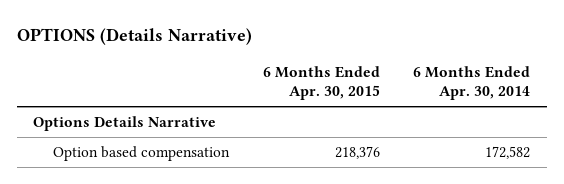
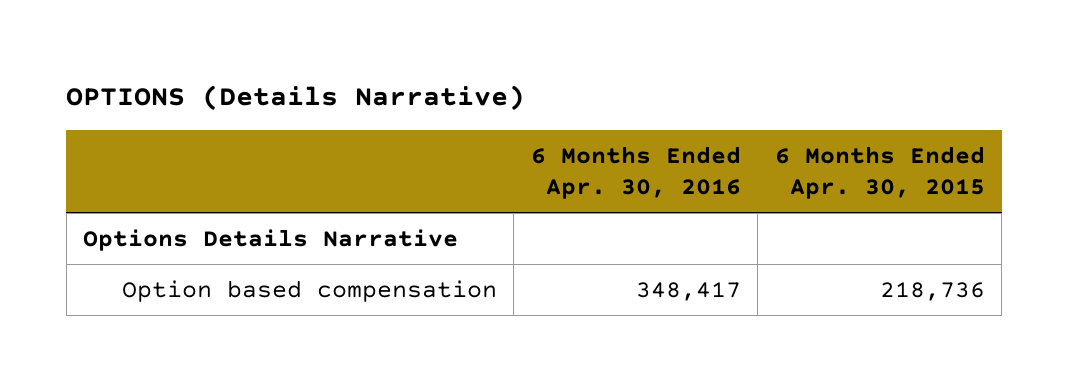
- | 6 Months Ended Apr. 30, 2015 | 6 Months Ended Apr. 30, 2014
+ | 6 Months Ended Apr. 30, 2016 | 6 Months Ended Apr. 30, 2015
- Option based compensation | 218,376 | 172,582
+ Option based compensation | 348,417 | 218,736

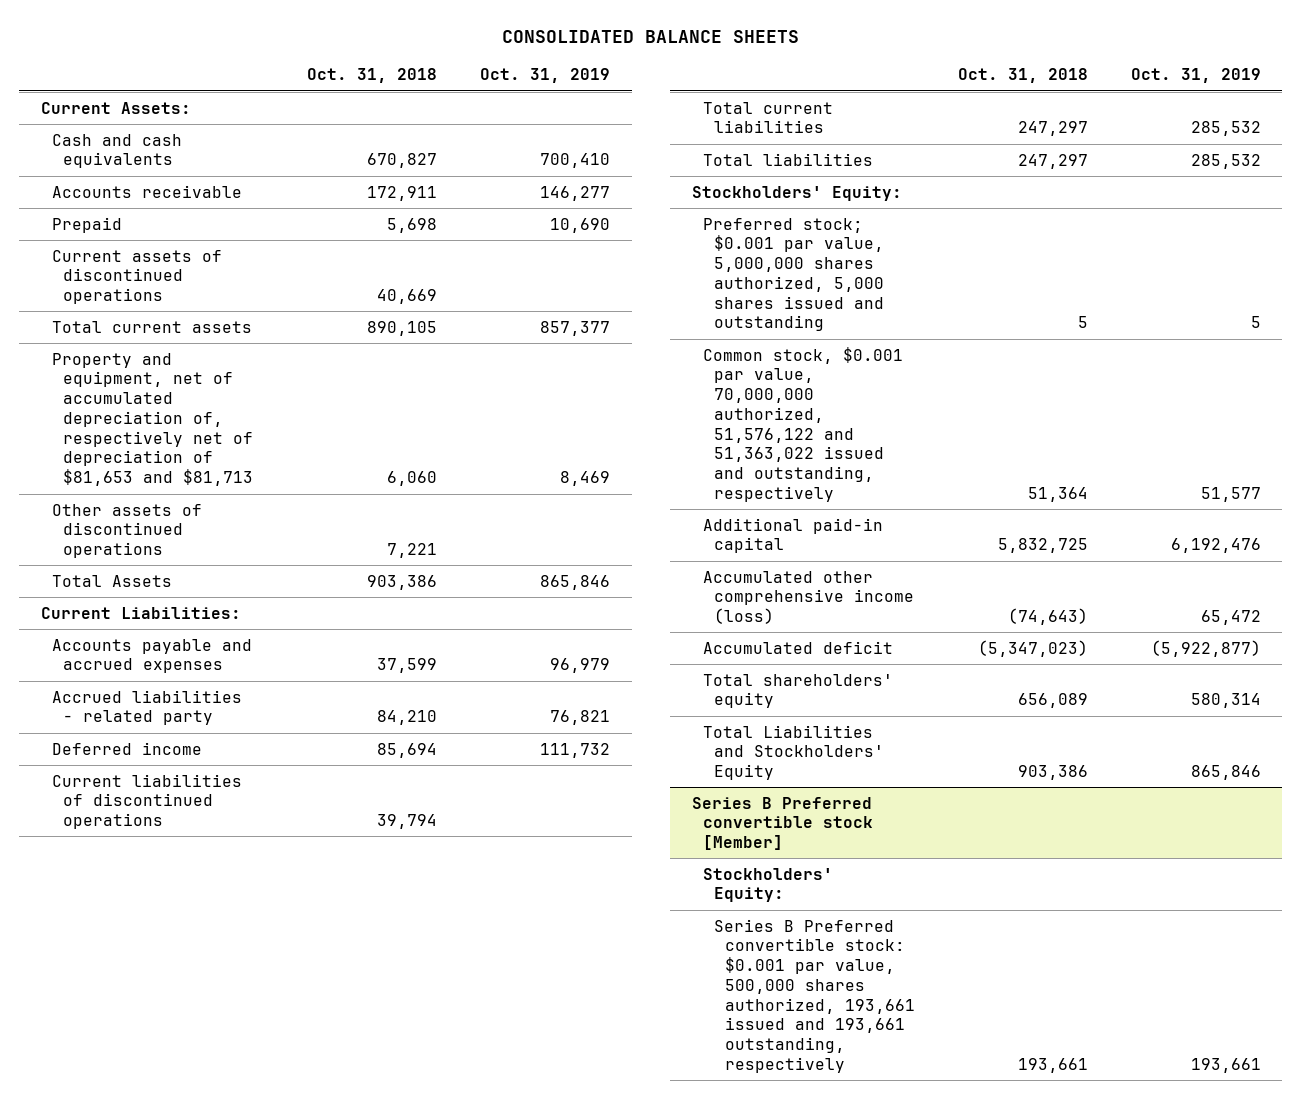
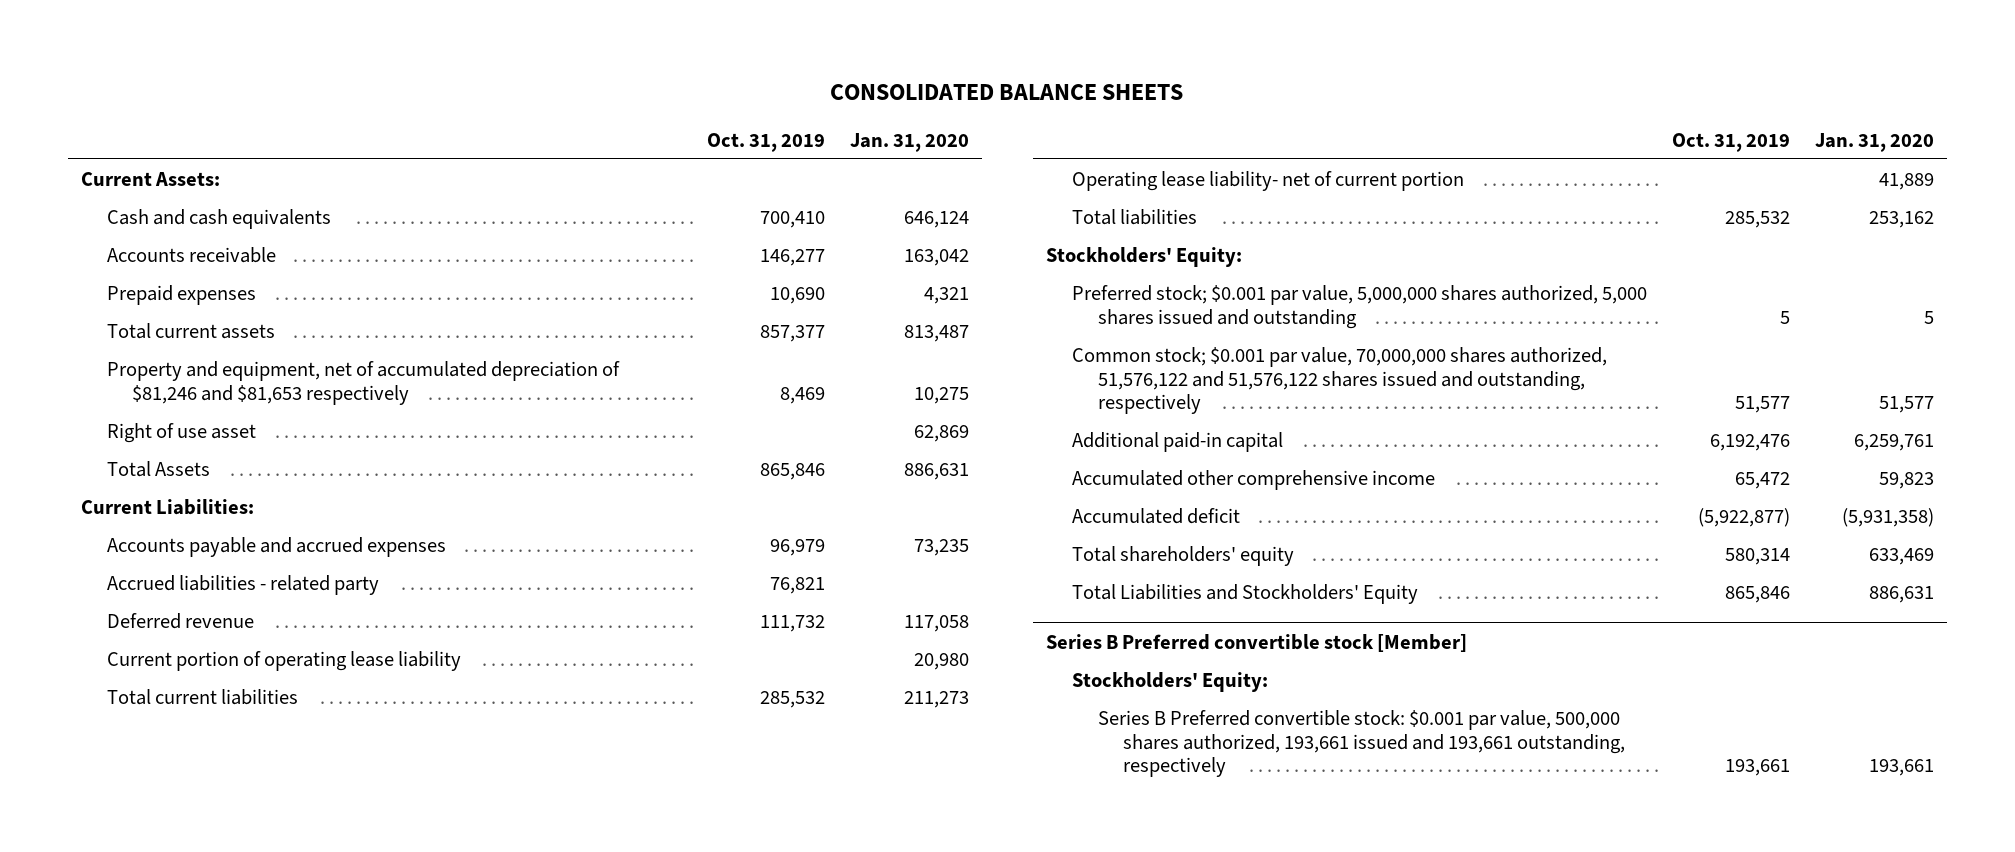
- | Oct. 31, 2018 | Oct. 31, 2019
+ | Oct. 31, 2019 | Jan. 31, 2020
- Prepaid | 5,698 | 10,690
- Current assets of discontinued operations | 40,669 |
+ Prepaid expenses | 10,690 | 4,321
- Property and equipment, net of accumulated depreciation of, respectively net of depreciation of $81,653 and $81,713 | 6,060 | 8,469
- Other assets of discontinued operations | 7,221 |
+ Property and equipment, net of accumulated depreciation of $81,246 and $81,653 respectively | 8,469 | 10,275
+ Right of use asset | | 62,869
- Deferred income | 85,694 | 111,732
- Current liabilities of discontinued operations | 39,794 |
+ Deferred revenue | 111,732 | 117,058
+ Current portion of operating lease liability | | 20,980
+ Operating lease liability- net of current portion | | 41,889
- Common stock, $0.001 par value, 70,000,000 authorized, 51,576,122 and 51,363,022 issued and outstanding, respectively | 51,364 | 51,577
+ Common stock; $0.001 par value, 70,000,000 shares authorized, 51,576,122 and 51,576,122 shares issued and outstanding, respectively | 51,577 | 51,577
- Accumulated other comprehensive income (loss) | (74,643) | 65,472
+ Accumulated other comprehensive income | 65,472 | 59,823

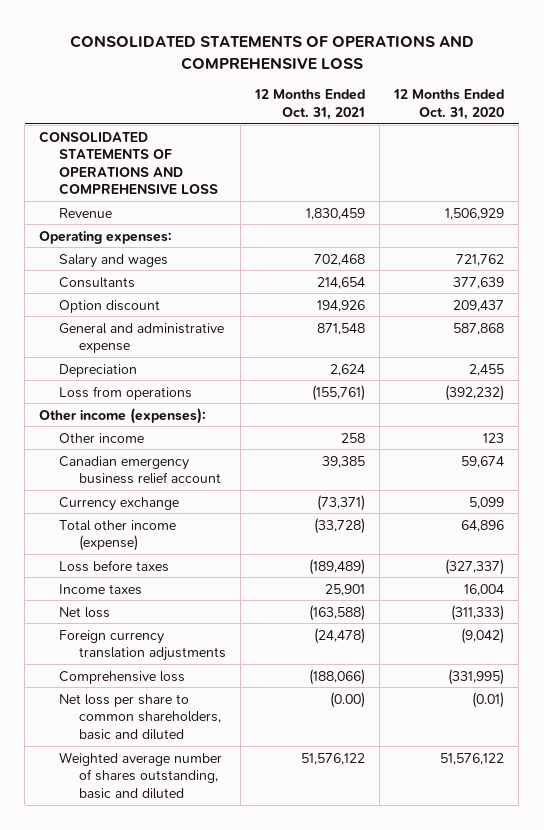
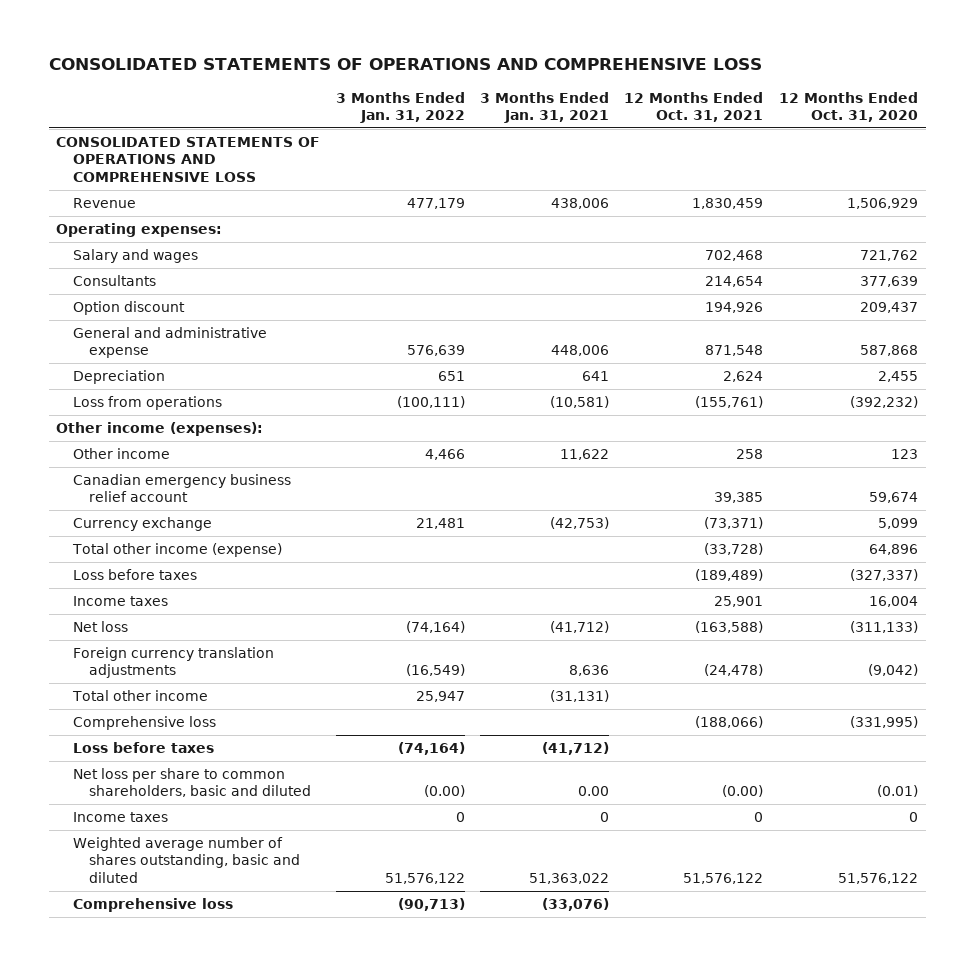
- | 12 Months Ended Oct. 31, 2021 | 12 Months Ended Oct. 31, 2020
+ | 3 Months Ended Jan. 31, 2022 | 3 Months Ended Jan. 31, 2021 | 12 Months Ended Oct. 31, 2021 | 12 Months Ended Oct. 31, 2020
- Net loss | (163,588) | (311,333)
+ Net loss | (74,164) | (41,712) | (163,588) | (311,133)
+ Total other income | 25,947 | (31,131) | |
+ Loss before taxes | (74,164) | (41,712) | |
+ Income taxes | 0 | 0 | 0 | 0
+ Comprehensive loss | (90,713) | (33,076) | |

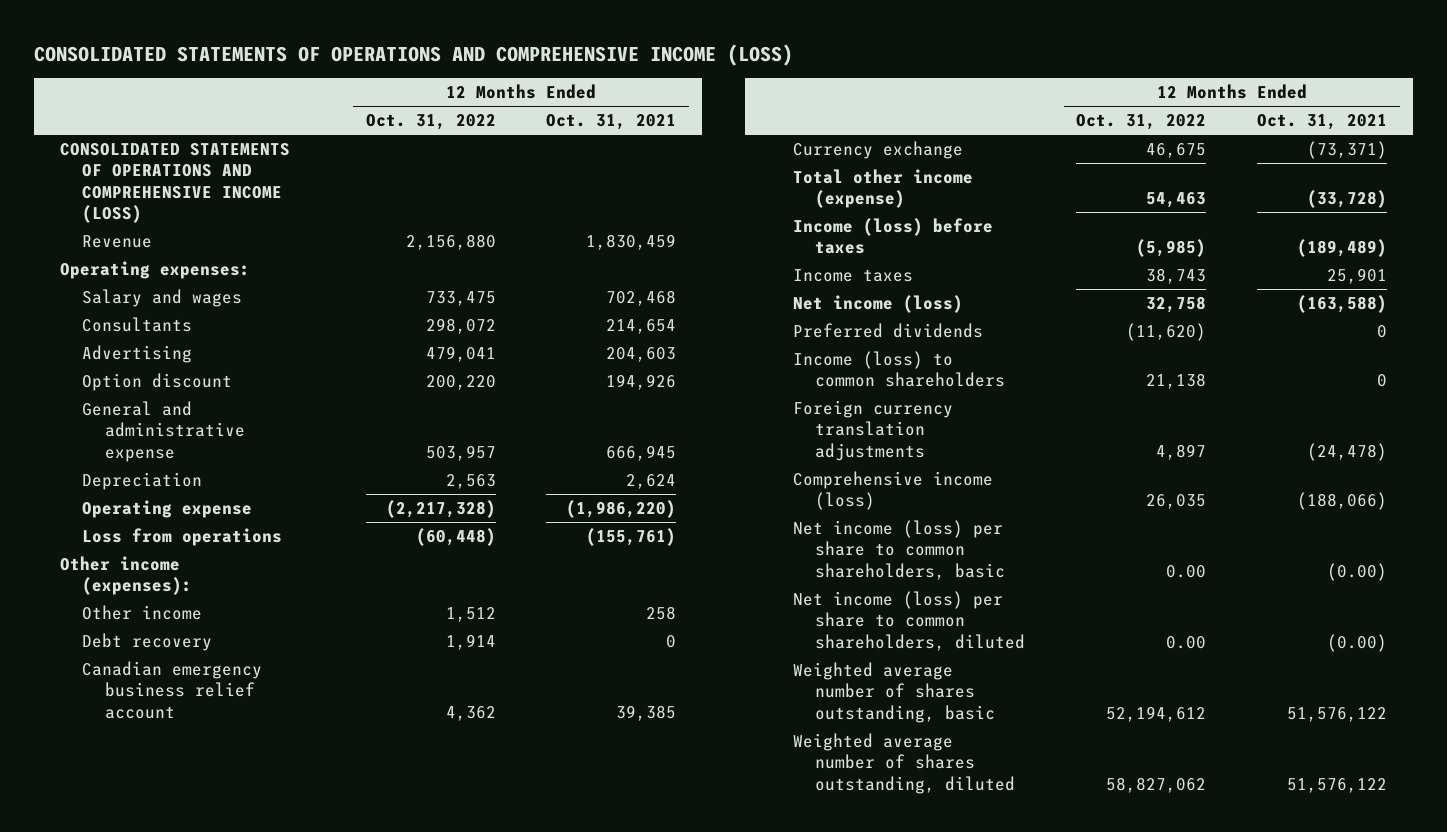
- CONSOLIDATED STATEMENTS OF OPERATIONS AND COMPREHENSIVE LOSS
+ CONSOLIDATED STATEMENTS OF OPERATIONS AND COMPREHENSIVE INCOME (LOSS)
- | 3 Months Ended Jan. 31, 2022 | 3 Months Ended Jan. 31, 2021 | 12 Months Ended Oct. 31, 2021 | 12 Months Ended Oct. 31, 2020
+ | 12 Months Ended Oct. 31, 2022 | 12 Months Ended Oct. 31, 2021
- CONSOLIDATED STATEMENTS OF OPERATIONS AND COMPREHENSIVE LOSS
+ CONSOLIDATED STATEMENTS OF OPERATIONS AND COMPREHENSIVE INCOME (LOSS)
+ Advertising | 479,041 | 204,603
- General and administrative expense | 576,639 | 448,006 | 871,548 | 587,868
+ General and administrative expense | 503,957 | 666,945
+ Operating expense | (2,217,328) | (1,986,220)
+ Debt recovery | 1,914 | 0
- Loss before taxes | | | (189,489) | (327,337)
+ Income (loss) before taxes | (5,985) | (189,489)
- Net loss | (74,164) | (41,712) | (163,588) | (311,133)
+ Net income (loss) | 32,758 | (163,588)
+ Preferred dividends | (11,620) | 0
+ Income (loss) to common shareholders | 21,138 | 0
- Total other income | 25,947 | (31,131) | |
- Comprehensive loss | | | (188,066) | (331,995)
- Loss before taxes | (74,164) | (41,712) | |
- Net loss per share to common shareholders, basic and diluted | (0.00) | 0.00 | (0.00) | (0.01)
- Income taxes | 0 | 0 | 0 | 0
- Weighted average number of shares outstanding, basic and diluted | 51,576,122 | 51,363,022 | 51,576,122 | 51,576,122
- Comprehensive loss | (90,713) | (33,076) | |
+ Comprehensive income (loss) | 26,035 | (188,066)
+ Net income (loss) per share to common shareholders, basic | 0.00 | (0.00)
+ Net income (loss) per share to common shareholders, diluted | 0.00 | (0.00)
+ Weighted average number of shares outstanding, basic | 52,194,612 | 51,576,122
+ Weighted average number of shares outstanding, diluted | 58,827,062 | 51,576,122

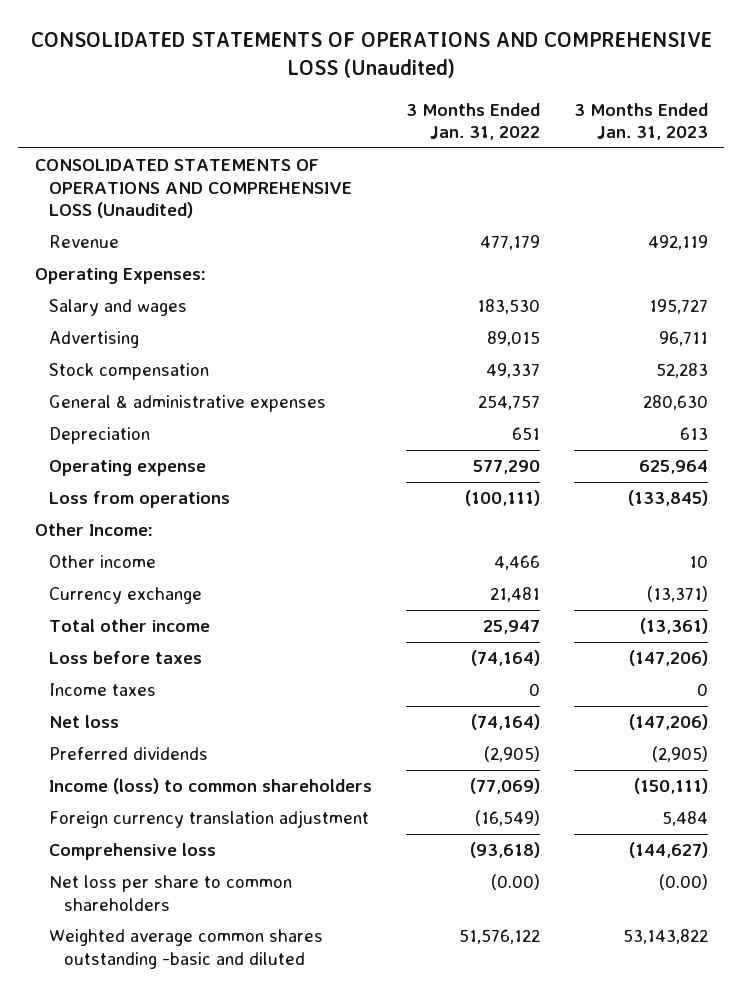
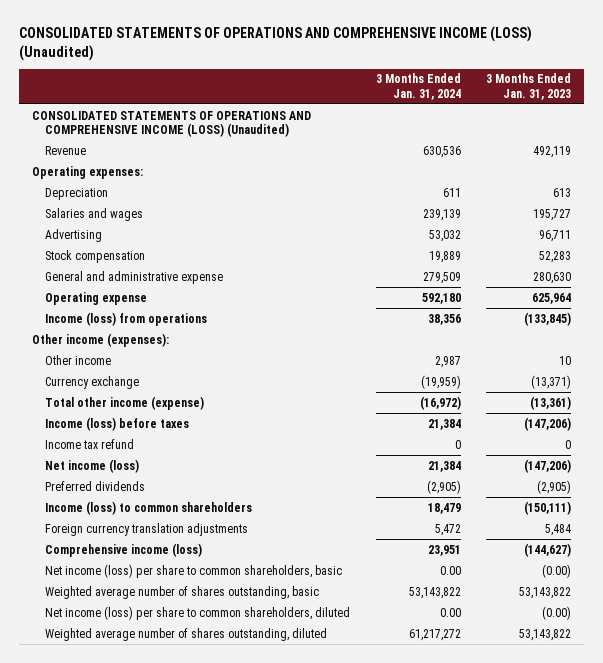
- CONSOLIDATED STATEMENTS OF OPERATIONS AND COMPREHENSIVE LOSS (Unaudited)
+ CONSOLIDATED STATEMENTS OF OPERATIONS AND COMPREHENSIVE INCOME (LOSS) (Unaudited)
- | 3 Months Ended Jan. 31, 2022 | 3 Months Ended Jan. 31, 2023
+ | 3 Months Ended Jan. 31, 2024 | 3 Months Ended Jan. 31, 2023
- CONSOLIDATED STATEMENTS OF OPERATIONS AND COMPREHENSIVE LOSS (Unaudited)
+ CONSOLIDATED STATEMENTS OF OPERATIONS AND COMPREHENSIVE INCOME (LOSS) (Unaudited)
- Operating Expenses:
- Salary and wages | 183,530 | 195,727
+ Operating expenses:
moved up: Depreciation | 611 | 613
+ Salaries and wages | 239,139 | 195,727
- General & administrative expenses | 254,757 | 280,630
+ General and administrative expense | 279,509 | 280,630
- Loss from operations | (100,111) | (133,845)
- Other Income:
+ Income (loss) from operations | 38,356 | (133,845)
+ Other income (expenses):
- Total other income | 25,947 | (13,361)
- Loss before taxes | (74,164) | (147,206)
- Income taxes | 0 | 0
- Net loss | (74,164) | (147,206)
+ Total other income (expense) | (16,972) | (13,361)
+ Income (loss) before taxes | 21,384 | (147,206)
+ Income tax refund | 0 | 0
+ Net income (loss) | 21,384 | (147,206)
- Foreign currency translation adjustment | (16,549) | 5,484
- Comprehensive loss | (93,618) | (144,627)
- Net loss per share to common shareholders | (0.00) | (0.00)
- Weighted average common shares outstanding -basic and diluted | 51,576,122 | 53,143,822
+ Foreign currency translation adjustments | 5,472 | 5,484
+ Comprehensive income (loss) | 23,951 | (144,627)
+ Net income (loss) per share to common shareholders, basic | 0.00 | (0.00)
+ Weighted average number of shares outstanding, basic | 53,143,822 | 53,143,822
+ Net income (loss) per share to common shareholders, diluted | 0.00 | (0.00)
+ Weighted average number of shares outstanding, diluted | 61,217,272 | 53,143,822

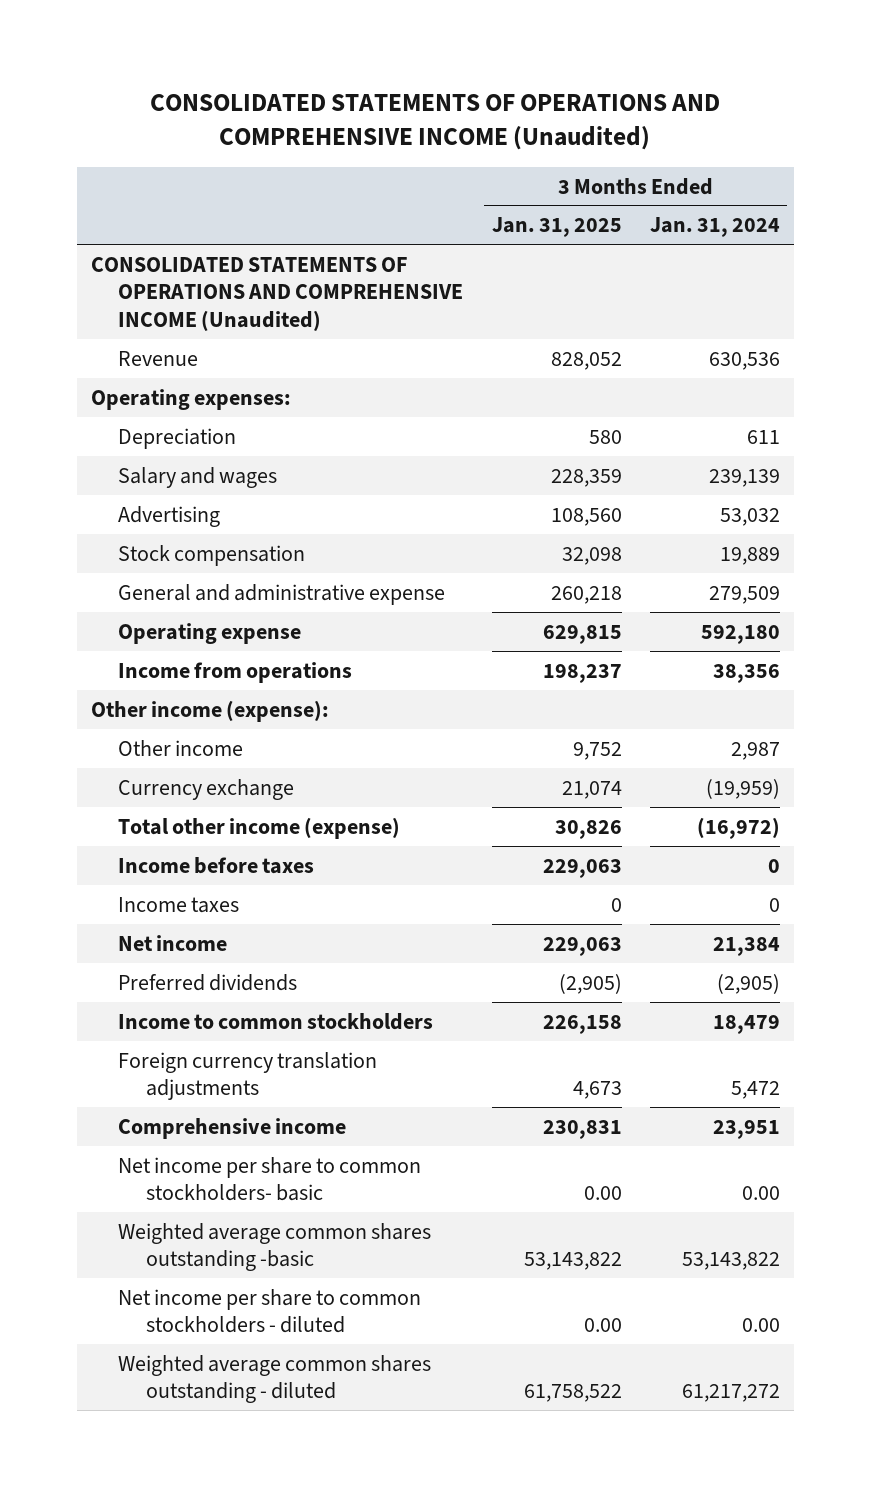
- CONSOLIDATED STATEMENTS OF OPERATIONS AND COMPREHENSIVE INCOME (LOSS) (Unaudited)
+ CONSOLIDATED STATEMENTS OF OPERATIONS AND COMPREHENSIVE INCOME (Unaudited)
- | 3 Months Ended Jan. 31, 2024 | 3 Months Ended Jan. 31, 2023
+ | 3 Months Ended Jan. 31, 2025 | 3 Months Ended Jan. 31, 2024
- CONSOLIDATED STATEMENTS OF OPERATIONS AND COMPREHENSIVE INCOME (LOSS) (Unaudited)
+ CONSOLIDATED STATEMENTS OF OPERATIONS AND COMPREHENSIVE INCOME (Unaudited)
- Salaries and wages | 239,139 | 195,727
+ Salary and wages | 228,359 | 239,139
- Income (loss) from operations | 38,356 | (133,845)
- Other income (expenses):
+ Income from operations | 198,237 | 38,356
+ Other income (expense):
- Income (loss) before taxes | 21,384 | (147,206)
- Income tax refund | 0 | 0
- Net income (loss) | 21,384 | (147,206)
+ Income before taxes | 229,063 | 0
+ Income taxes | 0 | 0
+ Net income | 229,063 | 21,384
- Income (loss) to common shareholders | 18,479 | (150,111)
+ Income to common stockholders | 226,158 | 18,479
- Comprehensive income (loss) | 23,951 | (144,627)
- Net income (loss) per share to common shareholders, basic | 0.00 | (0.00)
- Weighted average number of shares outstanding, basic | 53,143,822 | 53,143,822
- Net income (loss) per share to common shareholders, diluted | 0.00 | (0.00)
- Weighted average number of shares outstanding, diluted | 61,217,272 | 53,143,822
+ Comprehensive income | 230,831 | 23,951
+ Net income per share to common stockholders- basic | 0.00 | 0.00
+ Weighted average common shares outstanding -basic | 53,143,822 | 53,143,822
+ Net income per share to common stockholders - diluted | 0.00 | 0.00
+ Weighted average common shares outstanding - diluted | 61,758,522 | 61,217,272

